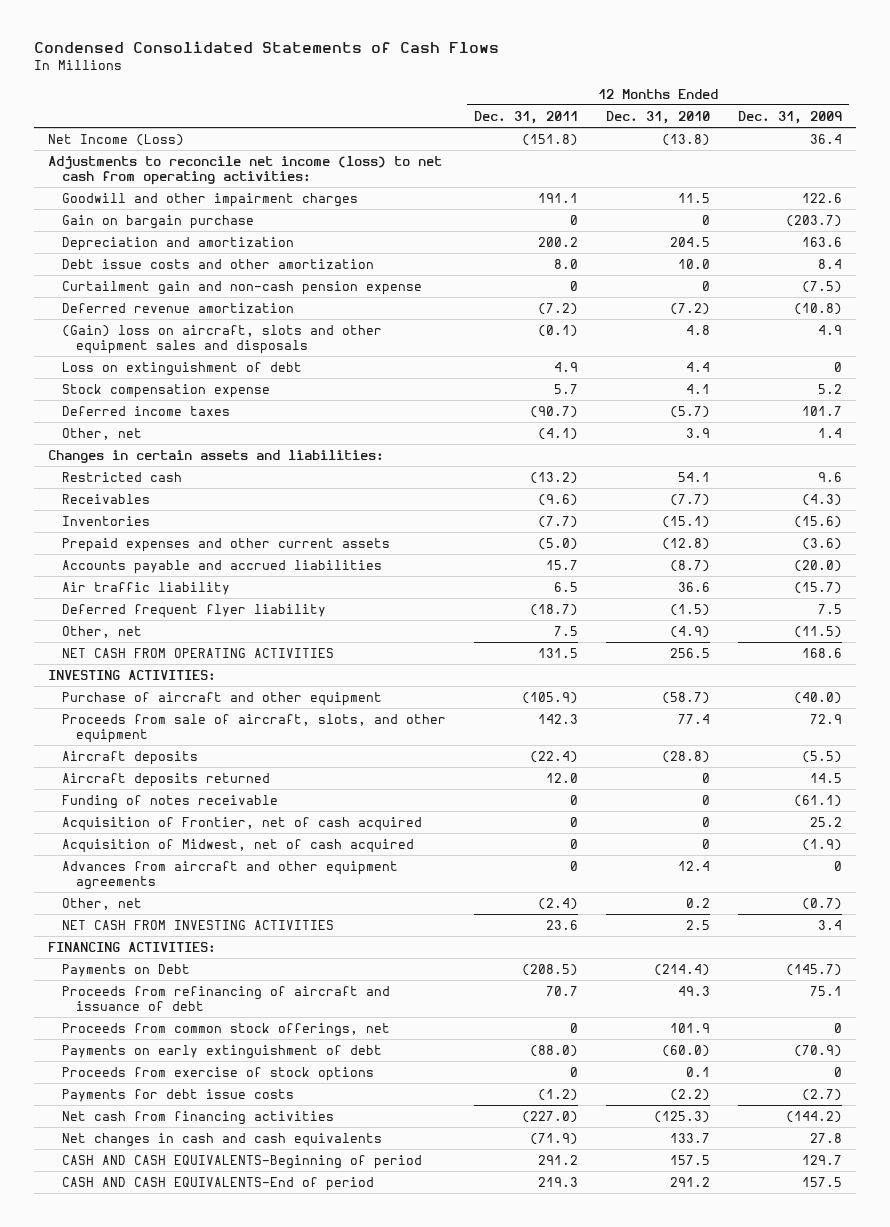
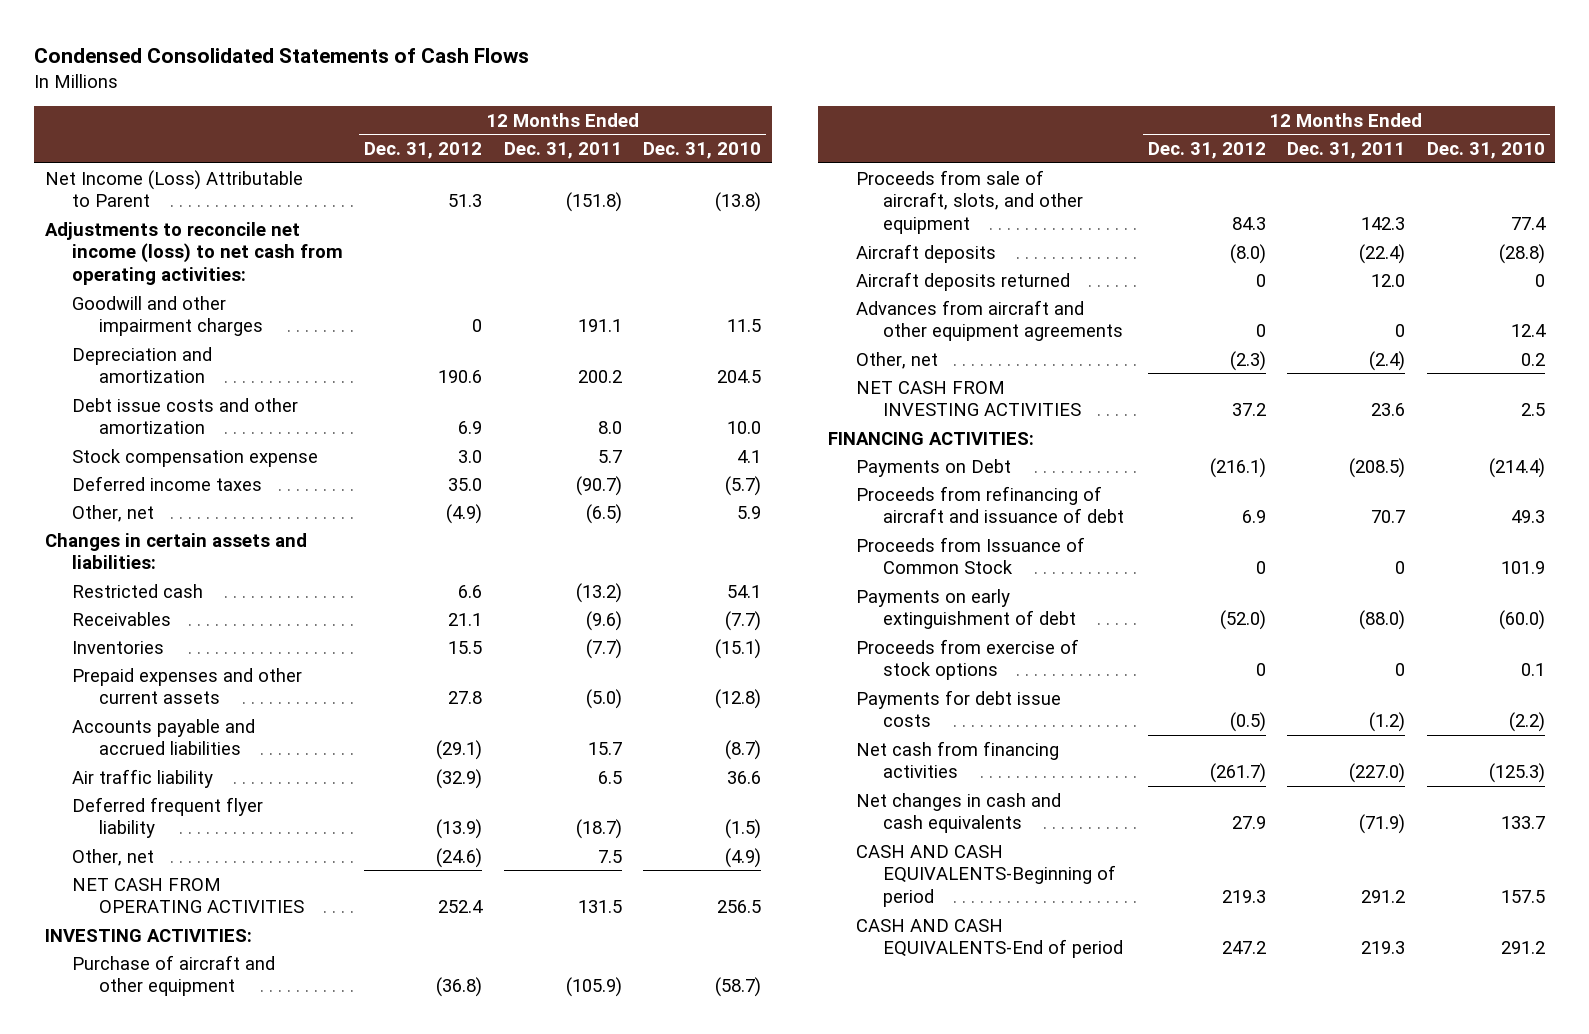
- | 12 Months Ended Dec. 31, 2011 | 12 Months Ended Dec. 31, 2010 | 12 Months Ended Dec. 31, 2009
+ | 12 Months Ended Dec. 31, 2012 | 12 Months Ended Dec. 31, 2011 | 12 Months Ended Dec. 31, 2010
- Net Income (Loss) | (151.8) | (13.8) | 36.4
+ Net Income (Loss) Attributable to Parent | 51.3 | (151.8) | (13.8)
- Gain on bargain purchase | 0 | 0 | (203.7)
- Curtailment gain and non-cash pension expense | 0 | 0 | (7.5)
- Deferred revenue amortization | (7.2) | (7.2) | (10.8)
- (Gain) loss on aircraft, slots and other equipment sales and disposals | (0.1) | 4.8 | 4.9
- Loss on extinguishment of debt | 4.9 | 4.4 | 0
- Other, net | (4.1) | 3.9 | 1.4
+ Other, net | (4.9) | (6.5) | 5.9
- Funding of notes receivable | 0 | 0 | (61.1)
- Acquisition of Frontier, net of cash acquired | 0 | 0 | 25.2
- Acquisition of Midwest, net of cash acquired | 0 | 0 | (1.9)
- Proceeds from common stock offerings, net | 0 | 101.9 | 0
+ Proceeds from Issuance of Common Stock | 0 | 0 | 101.9

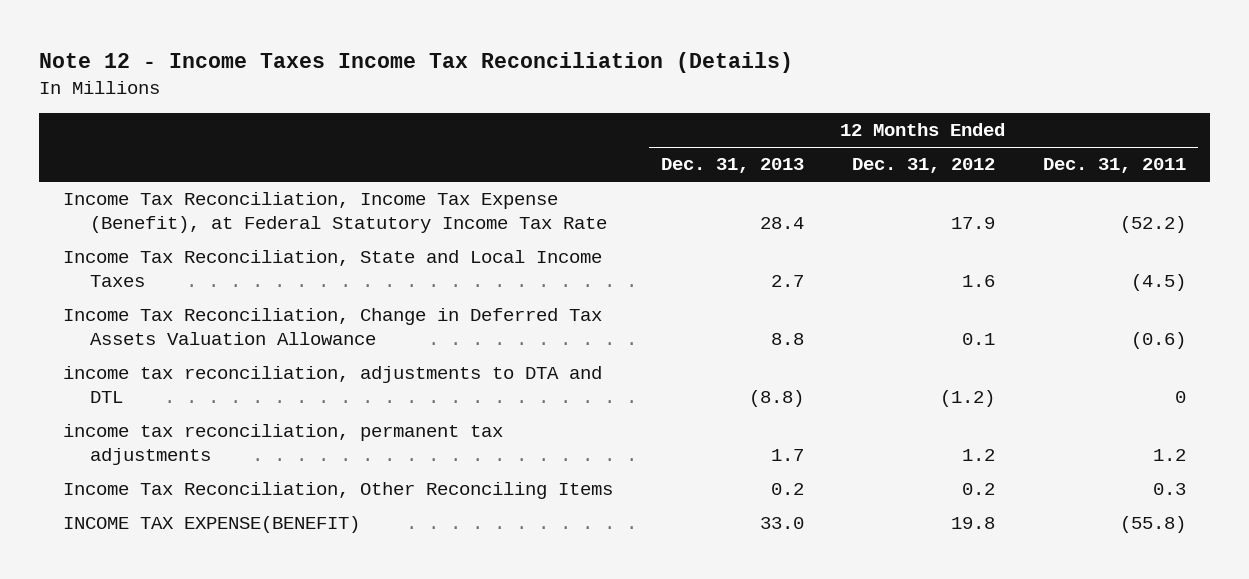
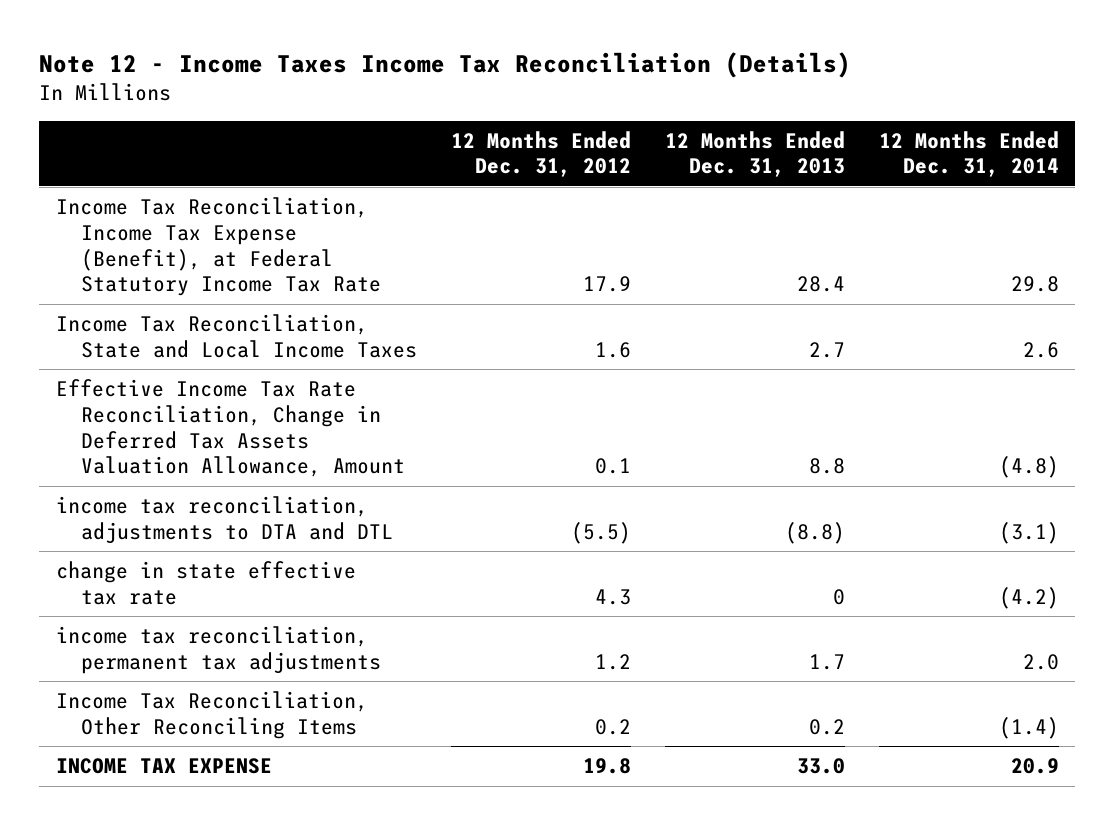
- | 12 Months Ended Dec. 31, 2013 | 12 Months Ended Dec. 31, 2012 | 12 Months Ended Dec. 31, 2011
+ | 12 Months Ended Dec. 31, 2012 | 12 Months Ended Dec. 31, 2013 | 12 Months Ended Dec. 31, 2014
- Income Tax Reconciliation, Change in Deferred Tax Assets Valuation Allowance | 8.8 | 0.1 | (0.6)
- income tax reconciliation, adjustments to DTA and DTL | (8.8) | (1.2) | 0
+ Effective Income Tax Rate Reconciliation, Change in Deferred Tax Assets Valuation Allowance, Amount | 0.1 | 8.8 | (4.8)
+ income tax reconciliation, adjustments to DTA and DTL | (5.5) | (8.8) | (3.1)
+ change in state effective tax rate | 4.3 | 0 | (4.2)
- INCOME TAX EXPENSE(BENEFIT) | 33.0 | 19.8 | (55.8)
+ INCOME TAX EXPENSE | 19.8 | 33.0 | 20.9

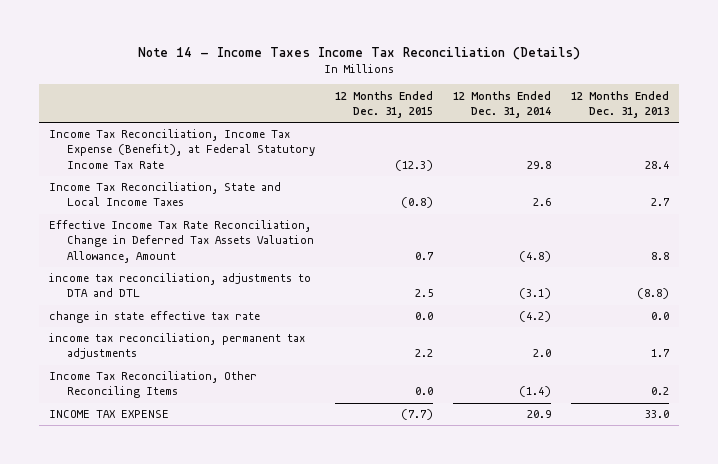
- Note 12 - Income Taxes Income Tax Reconciliation (Details)
+ Note 14 - Income Taxes Income Tax Reconciliation (Details)
- | 12 Months Ended Dec. 31, 2012 | 12 Months Ended Dec. 31, 2013 | 12 Months Ended Dec. 31, 2014
+ | 12 Months Ended Dec. 31, 2015 | 12 Months Ended Dec. 31, 2014 | 12 Months Ended Dec. 31, 2013
- change in state effective tax rate | 4.3 | 0 | (4.2)
+ change in state effective tax rate | 0.0 | (4.2) | 0.0

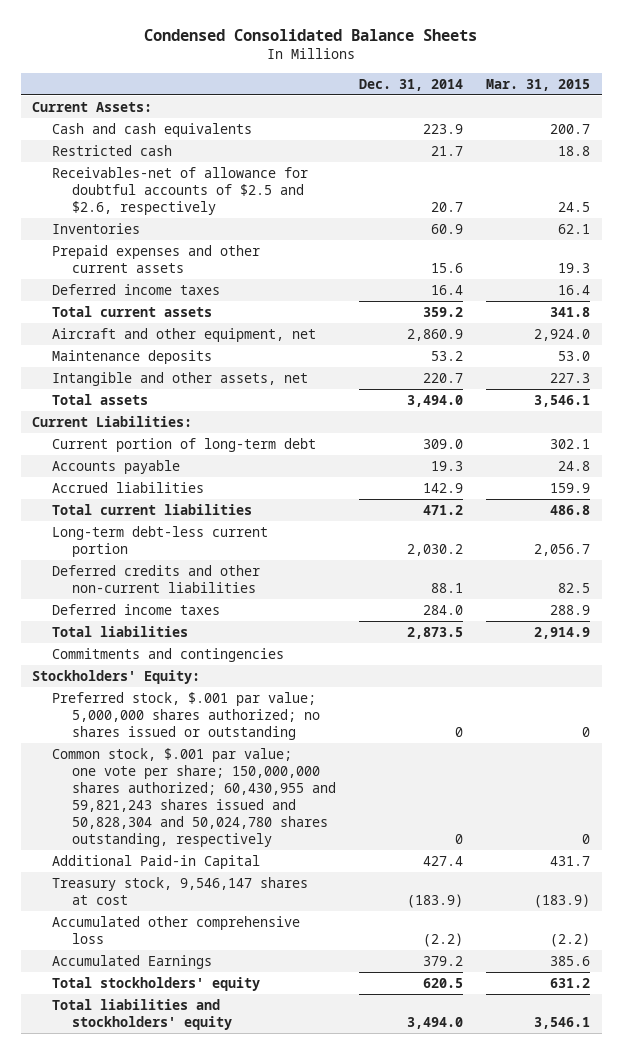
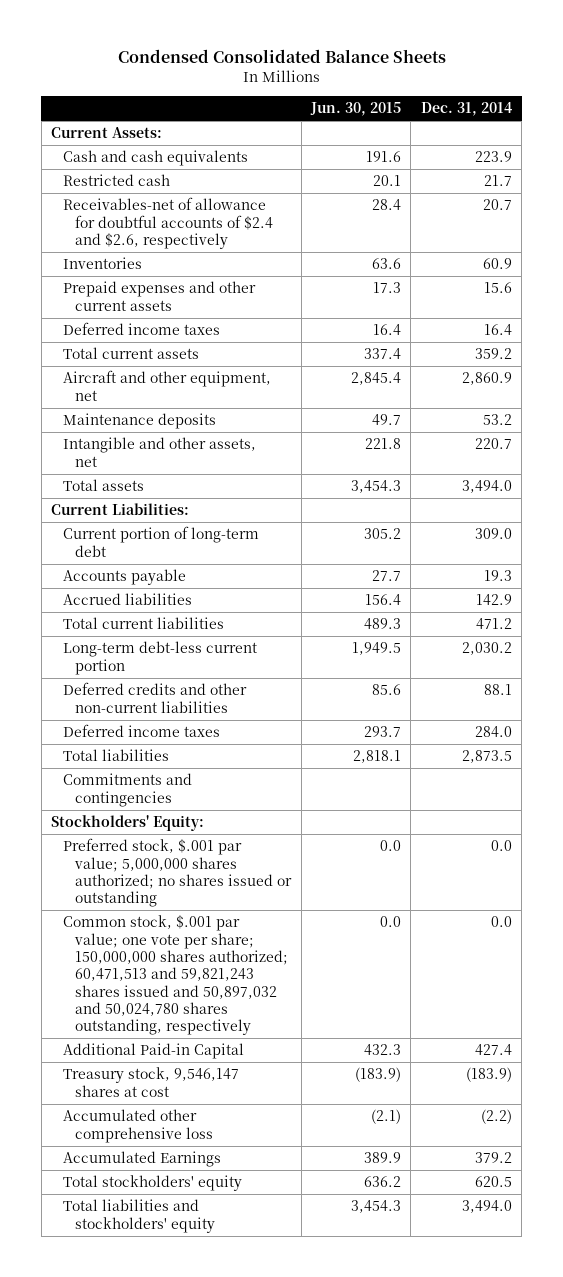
- | Dec. 31, 2014 | Mar. 31, 2015
+ | Jun. 30, 2015 | Dec. 31, 2014
- Receivables-net of allowance for doubtful accounts of $2.5 and $2.6, respectively | 20.7 | 24.5
+ Receivables-net of allowance for doubtful accounts of $2.4 and $2.6, respectively | 28.4 | 20.7
- Preferred stock, $.001 par value; 5,000,000 shares authorized; no shares issued or outstanding | 0 | 0
- Common stock, $.001 par value; one vote per share; 150,000,000 shares authorized; 60,430,955 and 59,821,243 shares issued and 50,828,304 and 50,024,780 shares outstanding, respectively | 0 | 0
+ Preferred stock, $.001 par value; 5,000,000 shares authorized; no shares issued or outstanding | 0.0 | 0.0
+ Common stock, $.001 par value; one vote per share; 150,000,000 shares authorized; 60,471,513 and 59,821,243 shares issued and 50,897,032 and 50,024,780 shares outstanding, respectively | 0.0 | 0.0

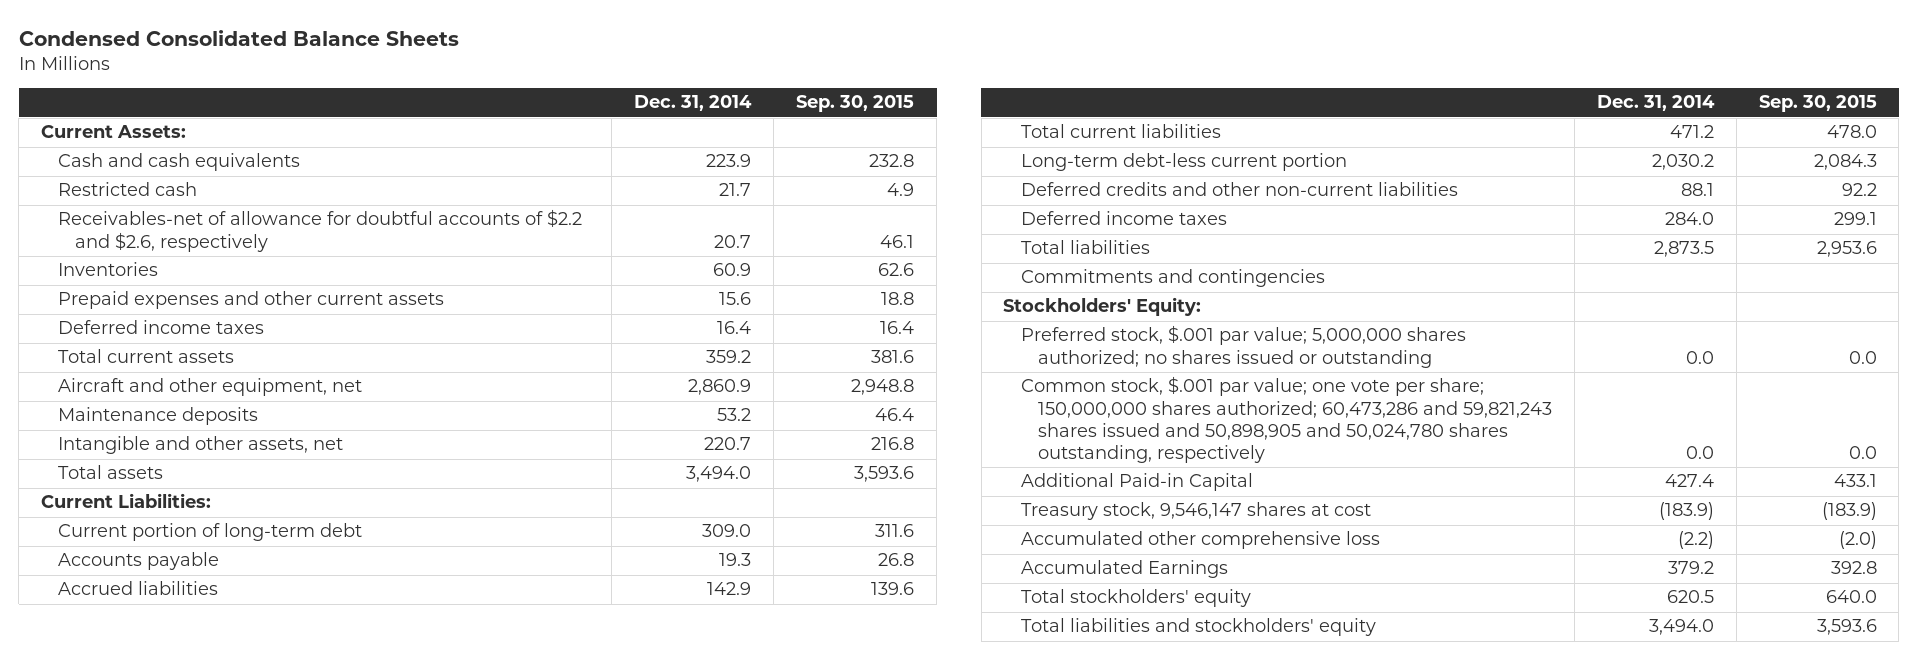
- | Jun. 30, 2015 | Dec. 31, 2014
+ | Dec. 31, 2014 | Sep. 30, 2015
- Receivables-net of allowance for doubtful accounts of $2.4 and $2.6, respectively | 28.4 | 20.7
+ Receivables-net of allowance for doubtful accounts of $2.2 and $2.6, respectively | 20.7 | 46.1
- Common stock, $.001 par value; one vote per share; 150,000,000 shares authorized; 60,471,513 and 59,821,243 shares issued and 50,897,032 and 50,024,780 shares outstanding, respectively | 0.0 | 0.0
+ Common stock, $.001 par value; one vote per share; 150,000,000 shares authorized; 60,473,286 and 59,821,243 shares issued and 50,898,905 and 50,024,780 shares outstanding, respectively | 0.0 | 0.0

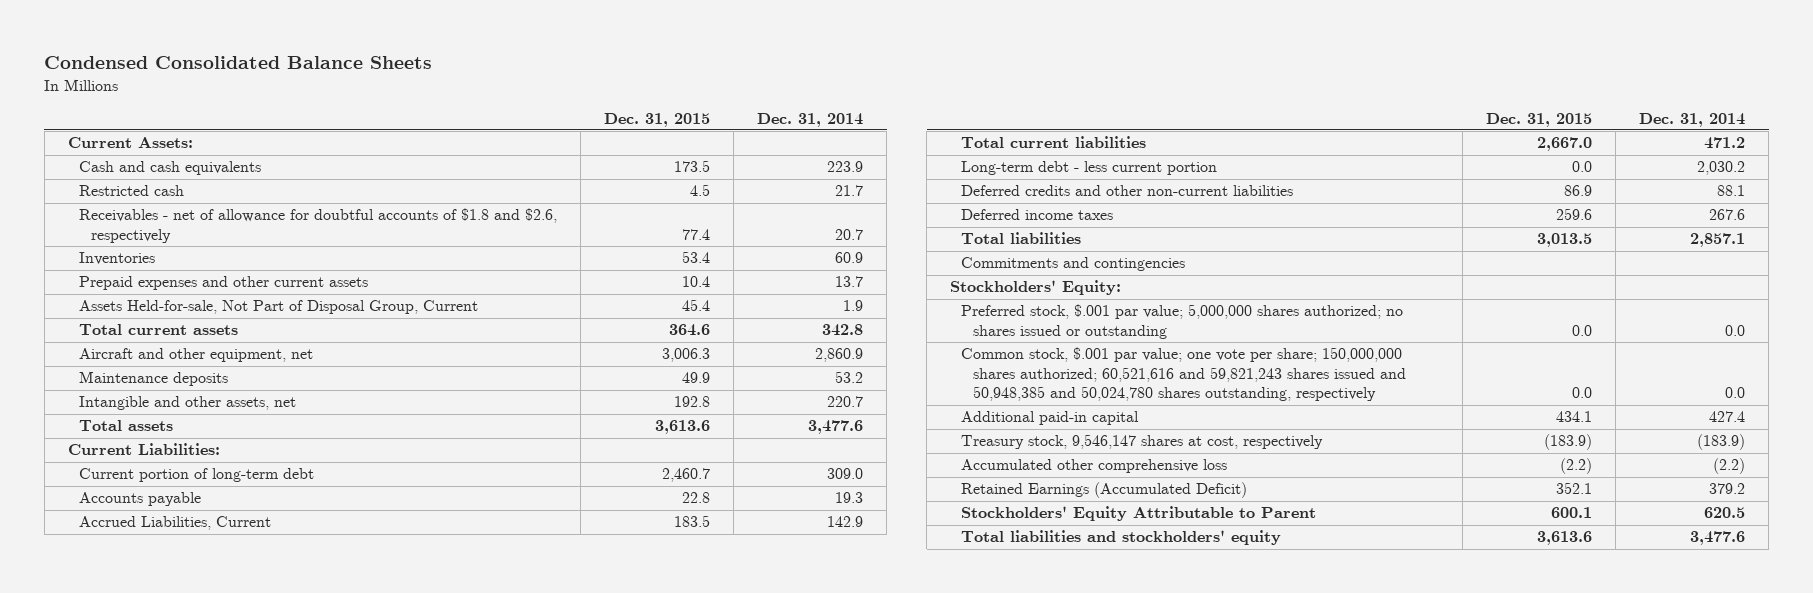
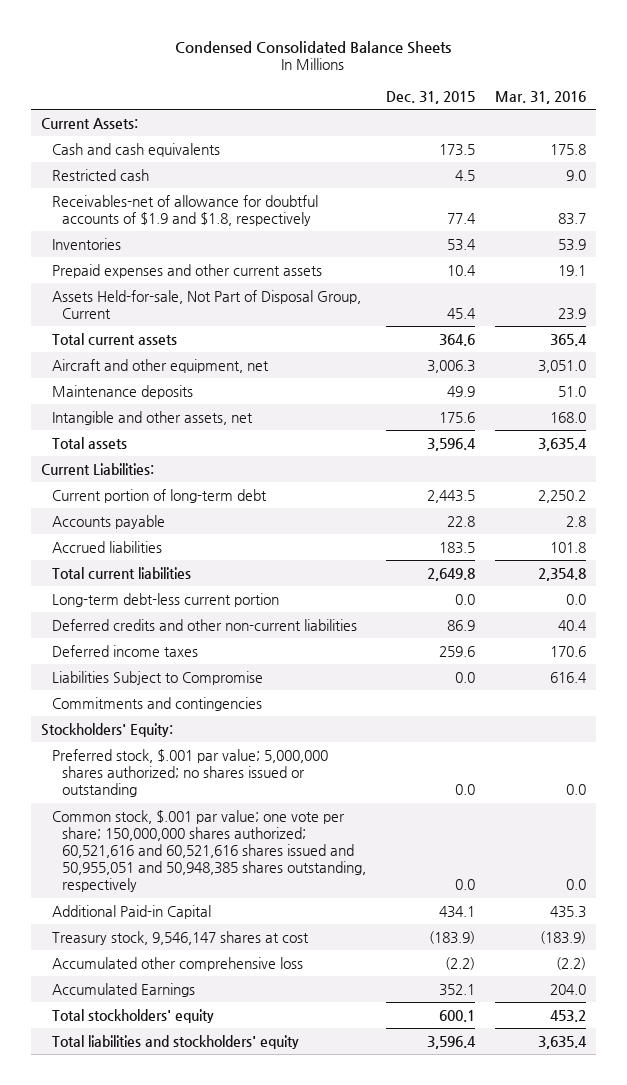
- | Dec. 31, 2015 | Dec. 31, 2014
+ | Dec. 31, 2015 | Mar. 31, 2016
- Receivables - net of allowance for doubtful accounts of $1.8 and $2.6, respectively | 77.4 | 20.7
+ Receivables-net of allowance for doubtful accounts of $1.9 and $1.8, respectively | 77.4 | 83.7
- Intangible and other assets, net | 192.8 | 220.7
- Total assets | 3,613.6 | 3,477.6
+ Intangible and other assets, net | 175.6 | 168.0
+ Total assets | 3,596.4 | 3,635.4
- Current portion of long-term debt | 2,460.7 | 309.0
+ Current portion of long-term debt | 2,443.5 | 2,250.2
- Accrued Liabilities, Current | 183.5 | 142.9
- Total current liabilities | 2,667.0 | 471.2
- Long-term debt - less current portion | 0.0 | 2,030.2
+ Accrued liabilities | 183.5 | 101.8
+ Total current liabilities | 2,649.8 | 2,354.8
+ Long-term debt-less current portion | 0.0 | 0.0
- Total liabilities | 3,013.5 | 2,857.1
+ Liabilities Subject to Compromise | 0.0 | 616.4
- Common stock, $.001 par value; one vote per share; 150,000,000 shares authorized; 60,521,616 and 59,821,243 shares issued and 50,948,385 and 50,024,780 shares outstanding, respectively | 0.0 | 0.0
- Additional paid-in capital | 434.1 | 427.4
- Treasury stock, 9,546,147 shares at cost, respectively | (183.9) | (183.9)
+ Common stock, $.001 par value; one vote per share; 150,000,000 shares authorized; 60,521,616 and 60,521,616 shares issued and 50,955,051 and 50,948,385 shares outstanding, respectively | 0.0 | 0.0
+ Additional Paid-in Capital | 434.1 | 435.3
+ Treasury stock, 9,546,147 shares at cost | (183.9) | (183.9)
- Retained Earnings (Accumulated Deficit) | 352.1 | 379.2
- Stockholders' Equity Attributable to Parent | 600.1 | 620.5
- Total liabilities and stockholders' equity | 3,613.6 | 3,477.6
+ Accumulated Earnings | 352.1 | 204.0
+ Total stockholders' equity | 600.1 | 453.2
+ Total liabilities and stockholders' equity | 3,596.4 | 3,635.4

